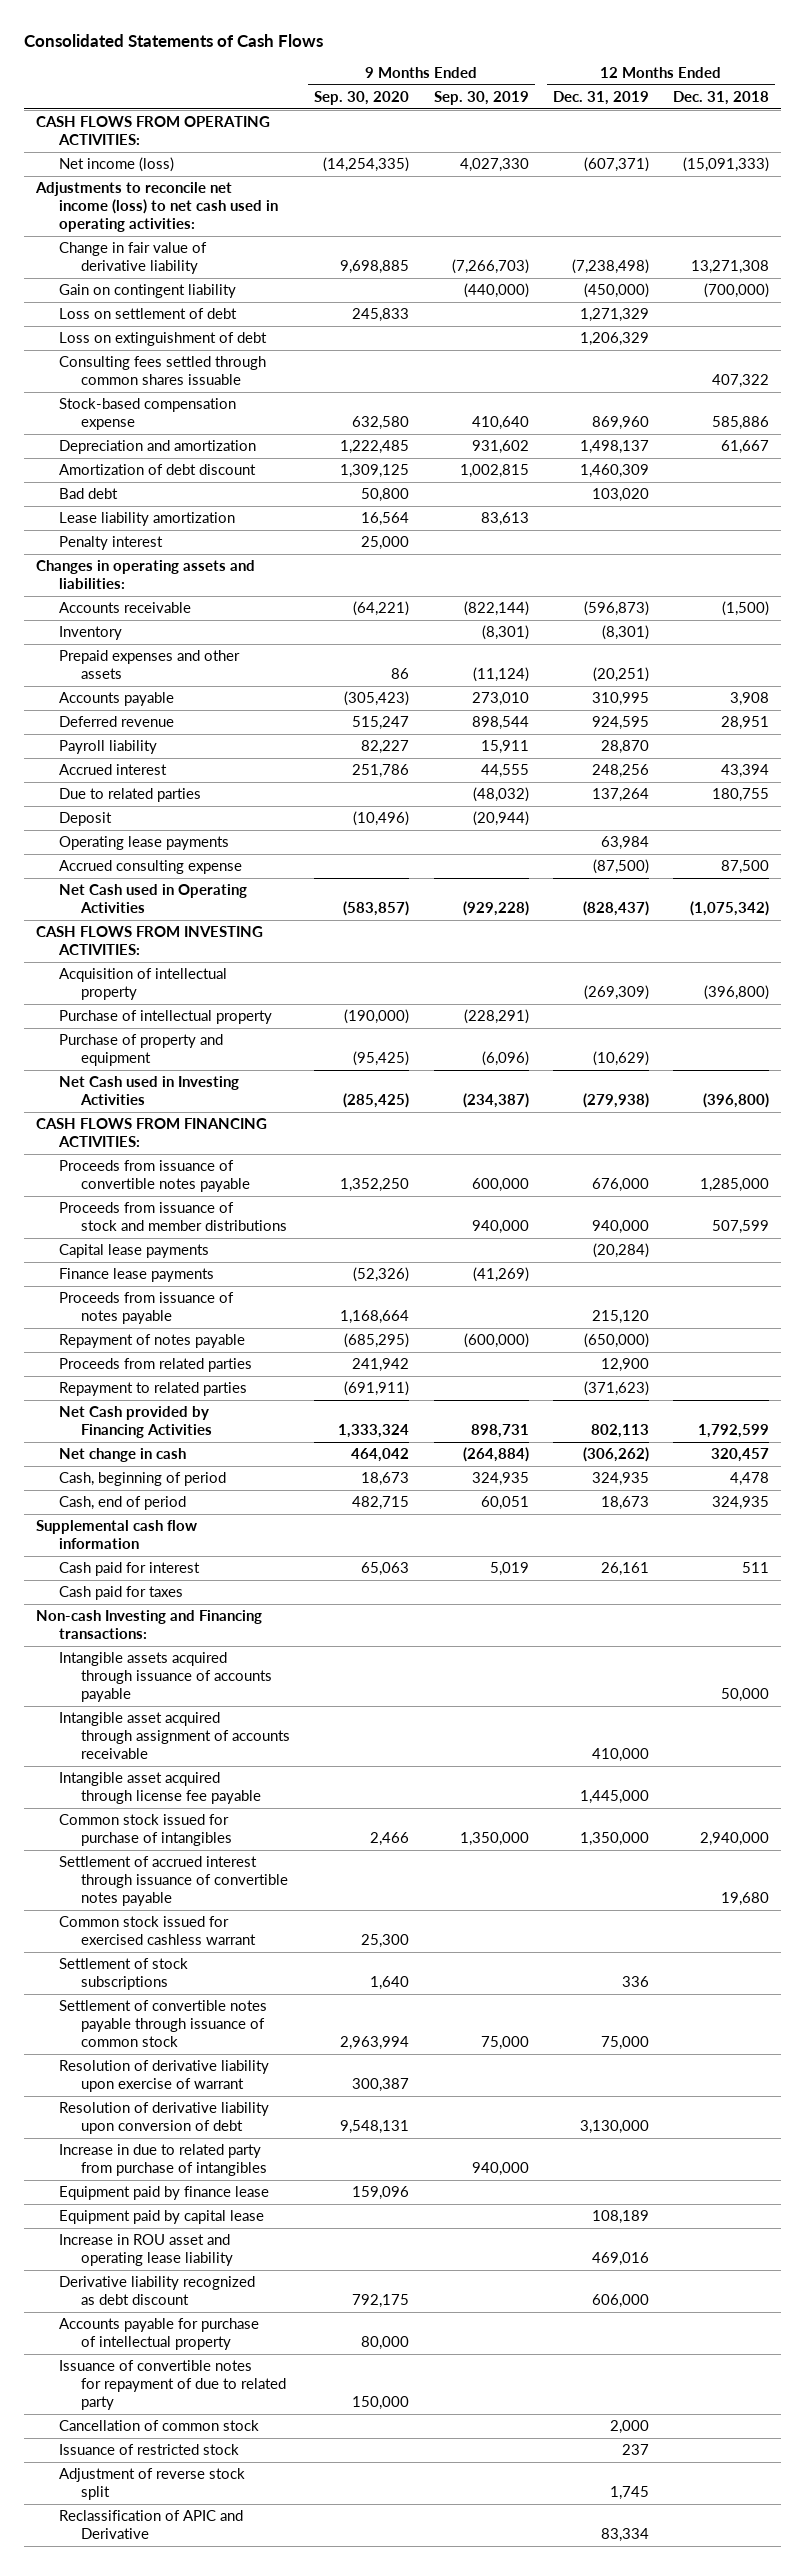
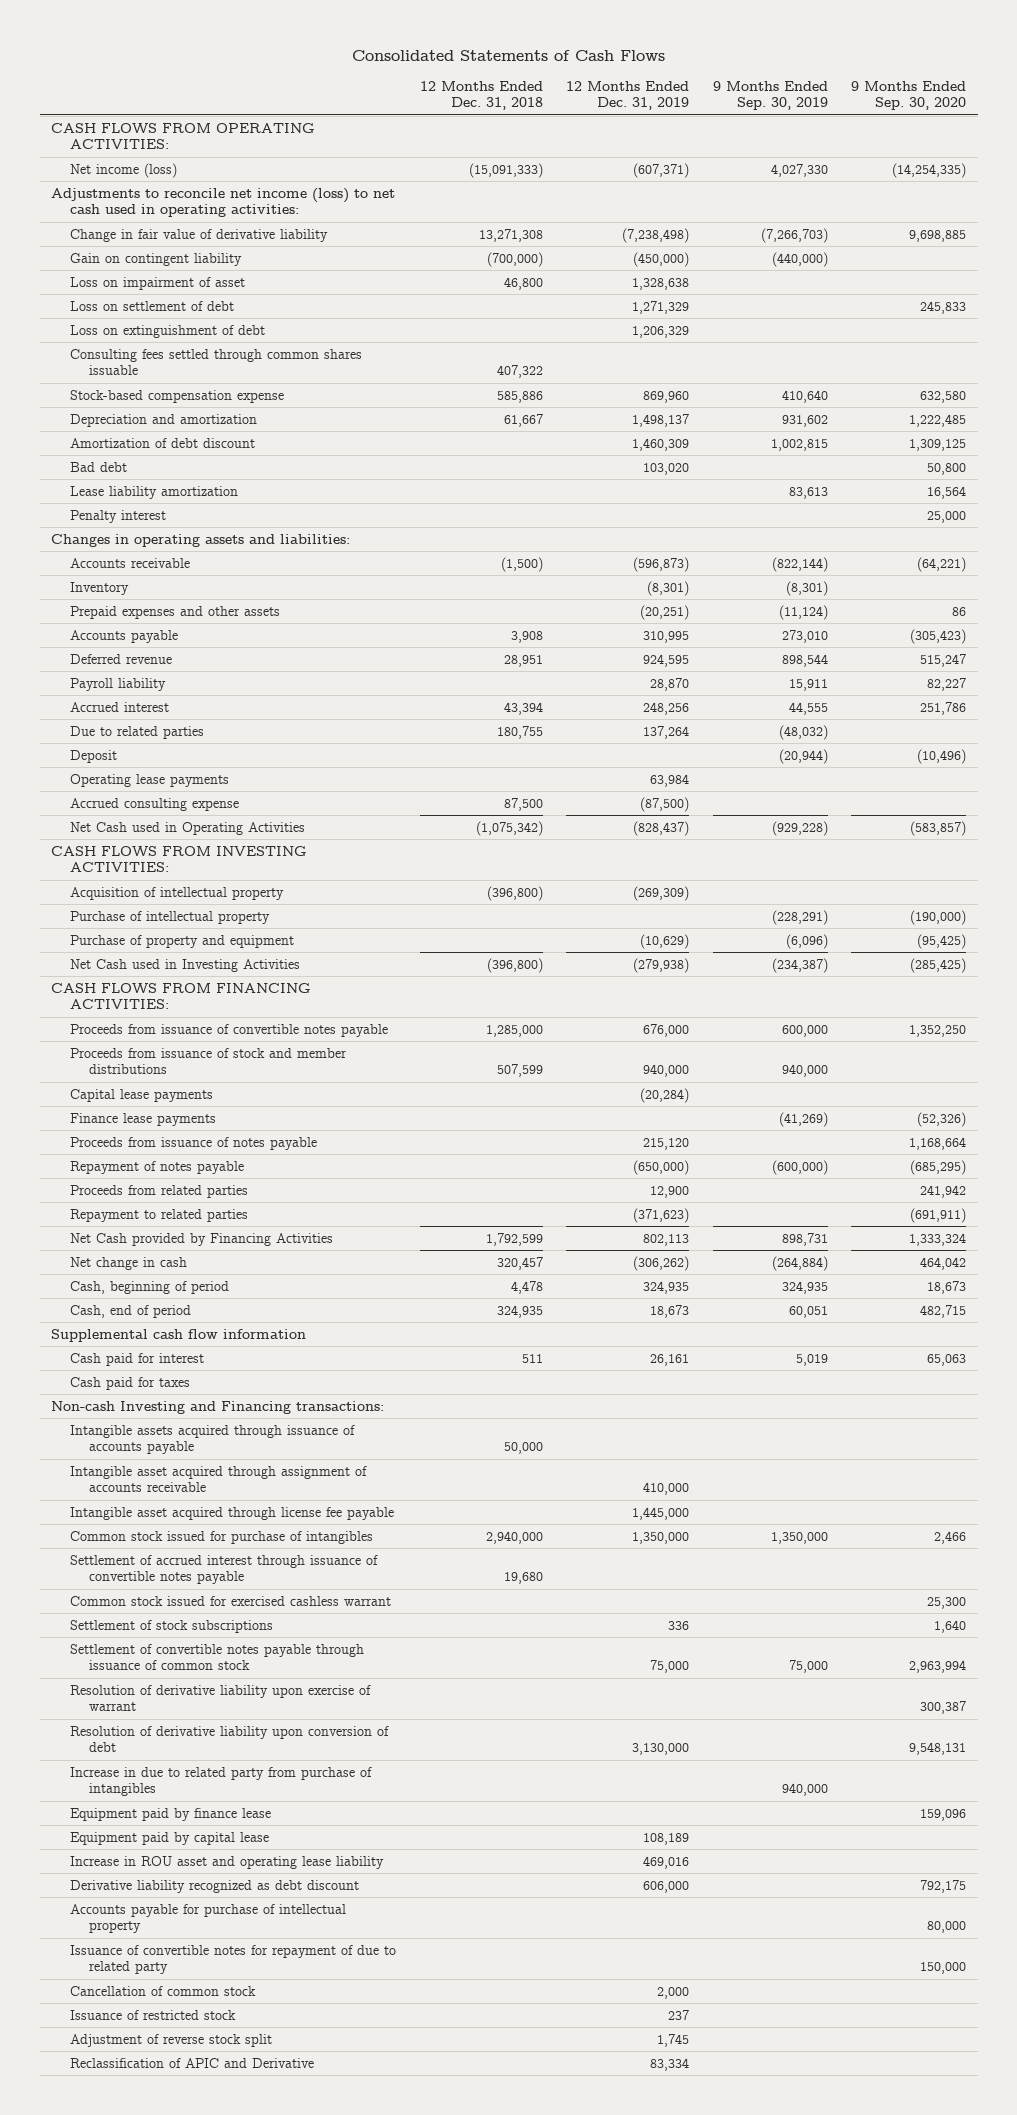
- | 9 Months Ended Sep. 30, 2020 | 9 Months Ended Sep. 30, 2019 | 12 Months Ended Dec. 31, 2019 | 12 Months Ended Dec. 31, 2018
+ | 12 Months Ended Dec. 31, 2018 | 12 Months Ended Dec. 31, 2019 | 9 Months Ended Sep. 30, 2019 | 9 Months Ended Sep. 30, 2020
+ Loss on impairment of asset | 46,800 | 1,328,638 | |

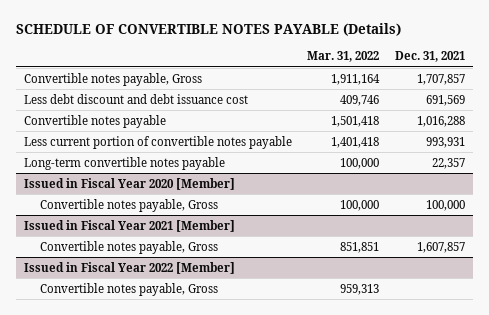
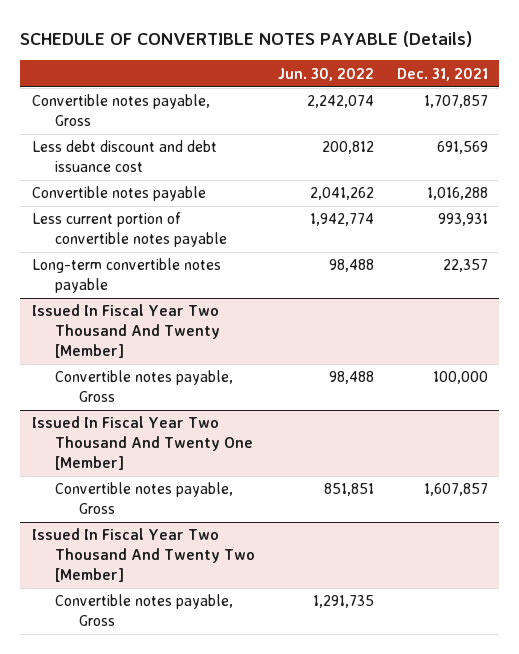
- | Mar. 31, 2022 | Dec. 31, 2021
+ | Jun. 30, 2022 | Dec. 31, 2021
- Issued in Fiscal Year 2020 [Member]
+ Issued In Fiscal Year Two Thousand And Twenty [Member]
- Issued in Fiscal Year 2021 [Member]
+ Issued In Fiscal Year Two Thousand And Twenty One [Member]
- Issued in Fiscal Year 2022 [Member]
+ Issued In Fiscal Year Two Thousand And Twenty Two [Member]

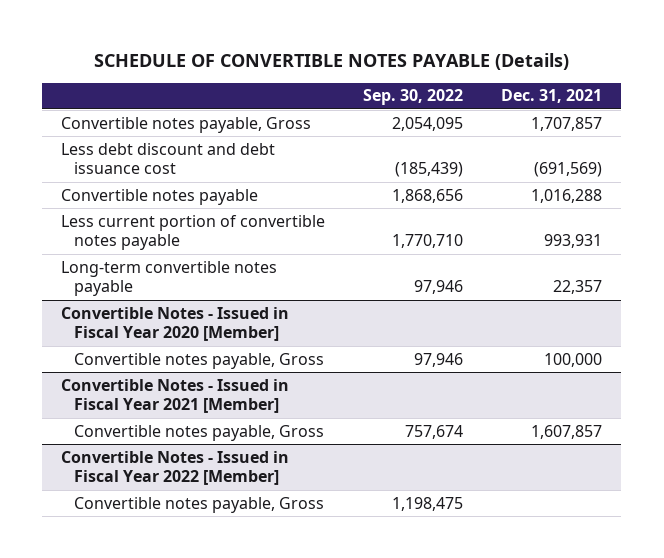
- | Jun. 30, 2022 | Dec. 31, 2021
+ | Sep. 30, 2022 | Dec. 31, 2021
- Less debt discount and debt issuance cost | 200,812 | 691,569
+ Less debt discount and debt issuance cost | (185,439) | (691,569)
- Issued In Fiscal Year Two Thousand And Twenty [Member]
+ Convertible Notes - Issued in Fiscal Year 2020 [Member]
- Issued In Fiscal Year Two Thousand And Twenty One [Member]
+ Convertible Notes - Issued in Fiscal Year 2021 [Member]
- Issued In Fiscal Year Two Thousand And Twenty Two [Member]
+ Convertible Notes - Issued in Fiscal Year 2022 [Member]

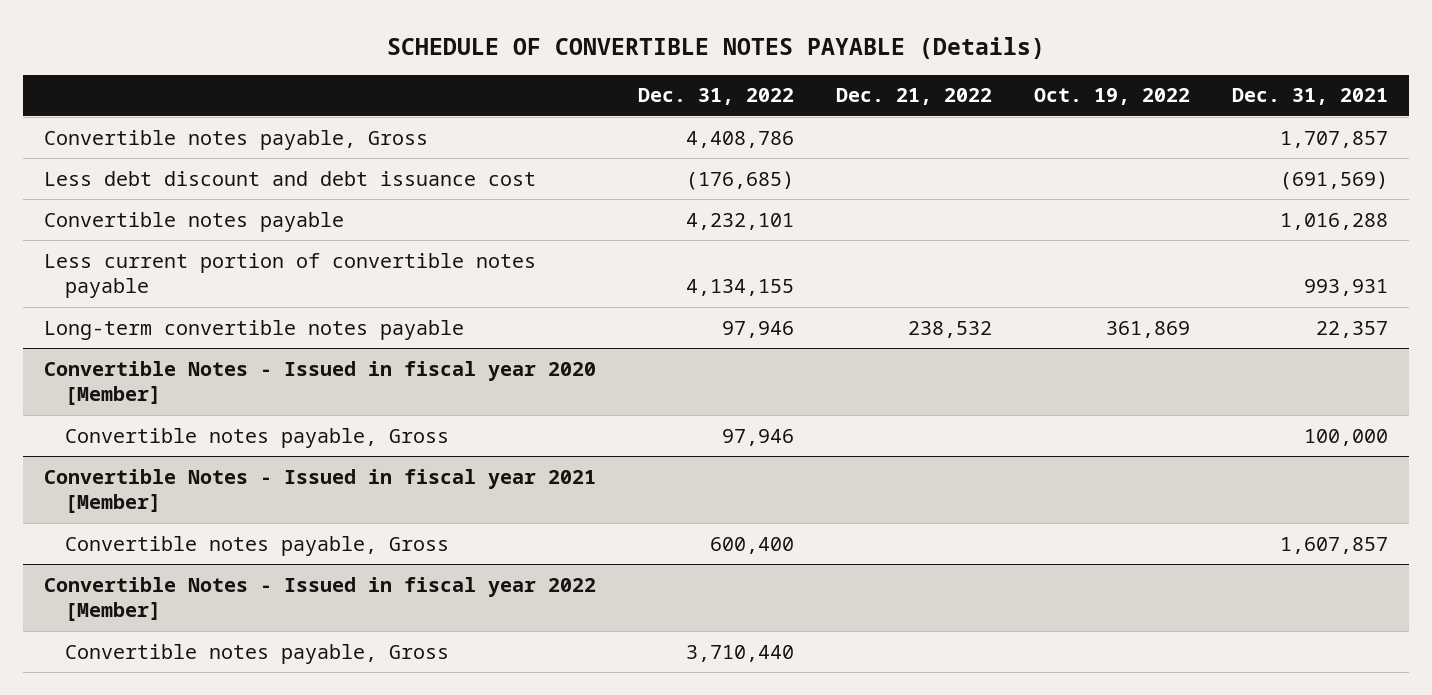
- | Sep. 30, 2022 | Dec. 31, 2021
+ | Dec. 31, 2022 | Dec. 21, 2022 | Oct. 19, 2022 | Dec. 31, 2021
- Convertible Notes - Issued in Fiscal Year 2020 [Member]
+ Convertible Notes - Issued in fiscal year 2020 [Member]
- Convertible Notes - Issued in Fiscal Year 2021 [Member]
+ Convertible Notes - Issued in fiscal year 2021 [Member]
- Convertible Notes - Issued in Fiscal Year 2022 [Member]
+ Convertible Notes - Issued in fiscal year 2022 [Member]

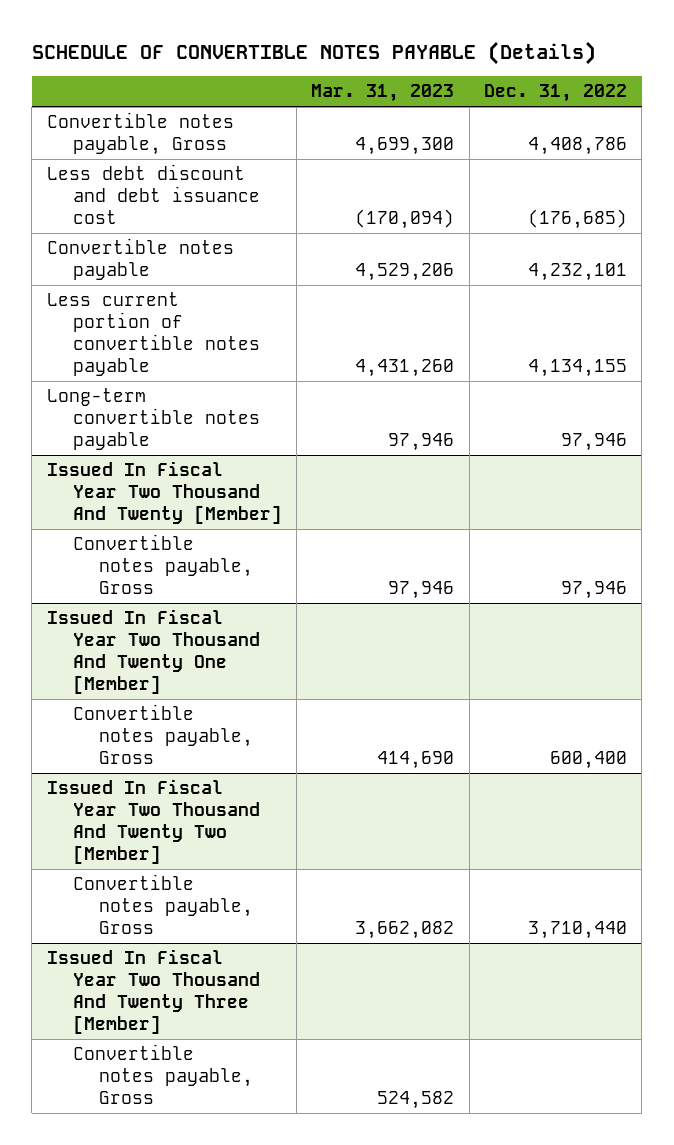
- | Dec. 31, 2022 | Dec. 21, 2022 | Oct. 19, 2022 | Dec. 31, 2021
+ | Mar. 31, 2023 | Dec. 31, 2022
- Convertible Notes - Issued in fiscal year 2020 [Member]
+ Issued In Fiscal Year Two Thousand And Twenty [Member]
- Convertible Notes - Issued in fiscal year 2021 [Member]
+ Issued In Fiscal Year Two Thousand And Twenty One [Member]
- Convertible Notes - Issued in fiscal year 2022 [Member]
+ Issued In Fiscal Year Two Thousand And Twenty Two [Member]
+ Issued In Fiscal Year Two Thousand And Twenty Three [Member]
+ Convertible notes payable, Gross | 524,582 |

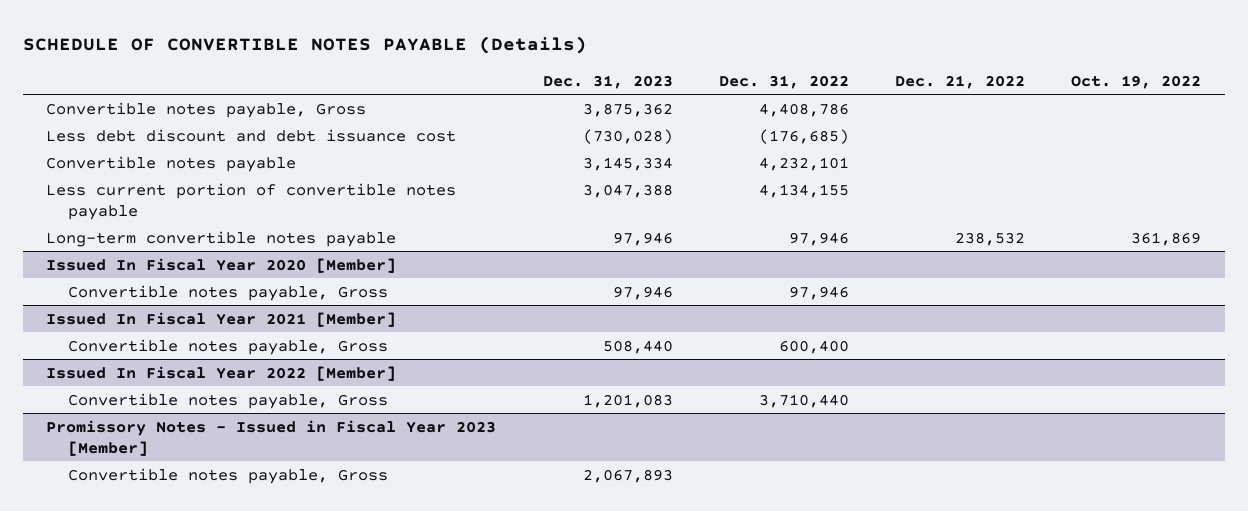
- | Mar. 31, 2023 | Dec. 31, 2022
+ | Dec. 31, 2023 | Dec. 31, 2022 | Dec. 21, 2022 | Oct. 19, 2022
- Issued In Fiscal Year Two Thousand And Twenty [Member]
+ Issued In Fiscal Year 2020 [Member]
- Issued In Fiscal Year Two Thousand And Twenty One [Member]
+ Issued In Fiscal Year 2021 [Member]
- Issued In Fiscal Year Two Thousand And Twenty Two [Member]
+ Issued In Fiscal Year 2022 [Member]
- Issued In Fiscal Year Two Thousand And Twenty Three [Member]
+ Promissory Notes - Issued in Fiscal Year 2023 [Member]

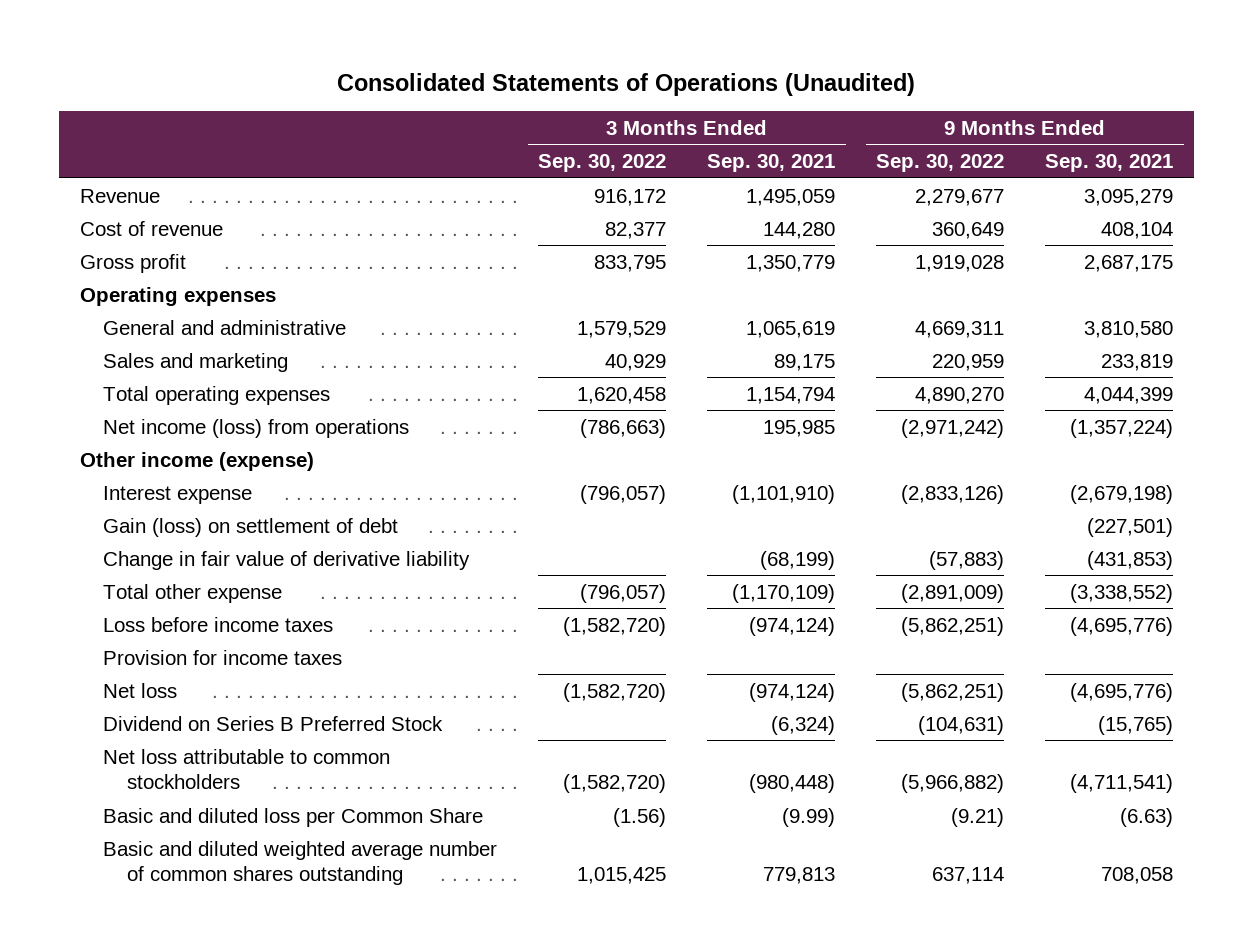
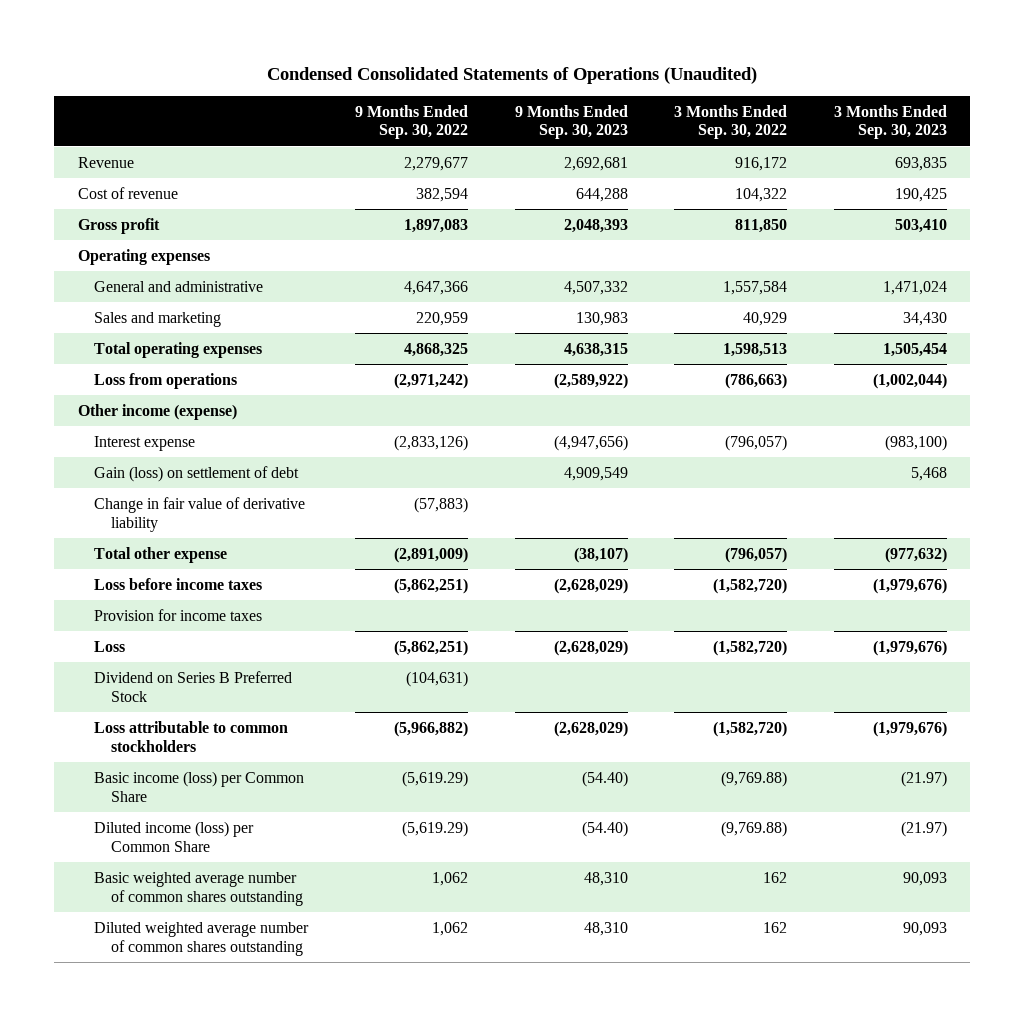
- Consolidated Statements of Operations (Unaudited)
+ Condensed Consolidated Statements of Operations (Unaudited)
- | 3 Months Ended Sep. 30, 2022 | 3 Months Ended Sep. 30, 2021 | 9 Months Ended Sep. 30, 2022 | 9 Months Ended Sep. 30, 2021
+ | 9 Months Ended Sep. 30, 2022 | 9 Months Ended Sep. 30, 2023 | 3 Months Ended Sep. 30, 2022 | 3 Months Ended Sep. 30, 2023
- Cost of revenue | 82,377 | 144,280 | 360,649 | 408,104
- Gross profit | 833,795 | 1,350,779 | 1,919,028 | 2,687,175
+ Cost of revenue | 382,594 | 644,288 | 104,322 | 190,425
+ Gross profit | 1,897,083 | 2,048,393 | 811,850 | 503,410
- General and administrative | 1,579,529 | 1,065,619 | 4,669,311 | 3,810,580
+ General and administrative | 4,647,366 | 4,507,332 | 1,557,584 | 1,471,024
- Total operating expenses | 1,620,458 | 1,154,794 | 4,890,270 | 4,044,399
- Net income (loss) from operations | (786,663) | 195,985 | (2,971,242) | (1,357,224)
+ Total operating expenses | 4,868,325 | 4,638,315 | 1,598,513 | 1,505,454
+ Loss from operations | (2,971,242) | (2,589,922) | (786,663) | (1,002,044)
- Net loss | (1,582,720) | (974,124) | (5,862,251) | (4,695,776)
+ Loss | (5,862,251) | (2,628,029) | (1,582,720) | (1,979,676)
- Net loss attributable to common stockholders | (1,582,720) | (980,448) | (5,966,882) | (4,711,541)
- Basic and diluted loss per Common Share | (1.56) | (9.99) | (9.21) | (6.63)
- Basic and diluted weighted average number of common shares outstanding | 1,015,425 | 779,813 | 637,114 | 708,058
+ Loss attributable to common stockholders | (5,966,882) | (2,628,029) | (1,582,720) | (1,979,676)
+ Basic income (loss) per Common Share | (5,619.29) | (54.40) | (9,769.88) | (21.97)
+ Diluted income (loss) per Common Share | (5,619.29) | (54.40) | (9,769.88) | (21.97)
+ Basic weighted average number of common shares outstanding | 1,062 | 48,310 | 162 | 90,093
+ Diluted weighted average number of common shares outstanding | 1,062 | 48,310 | 162 | 90,093

